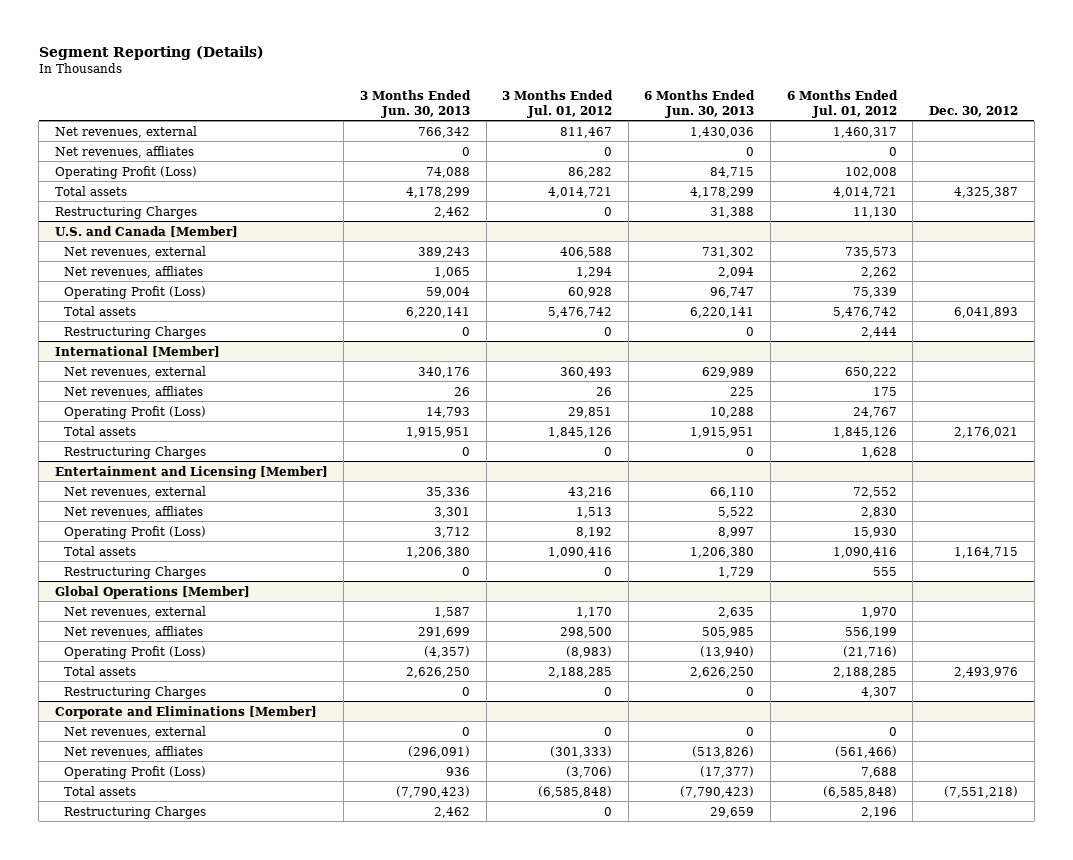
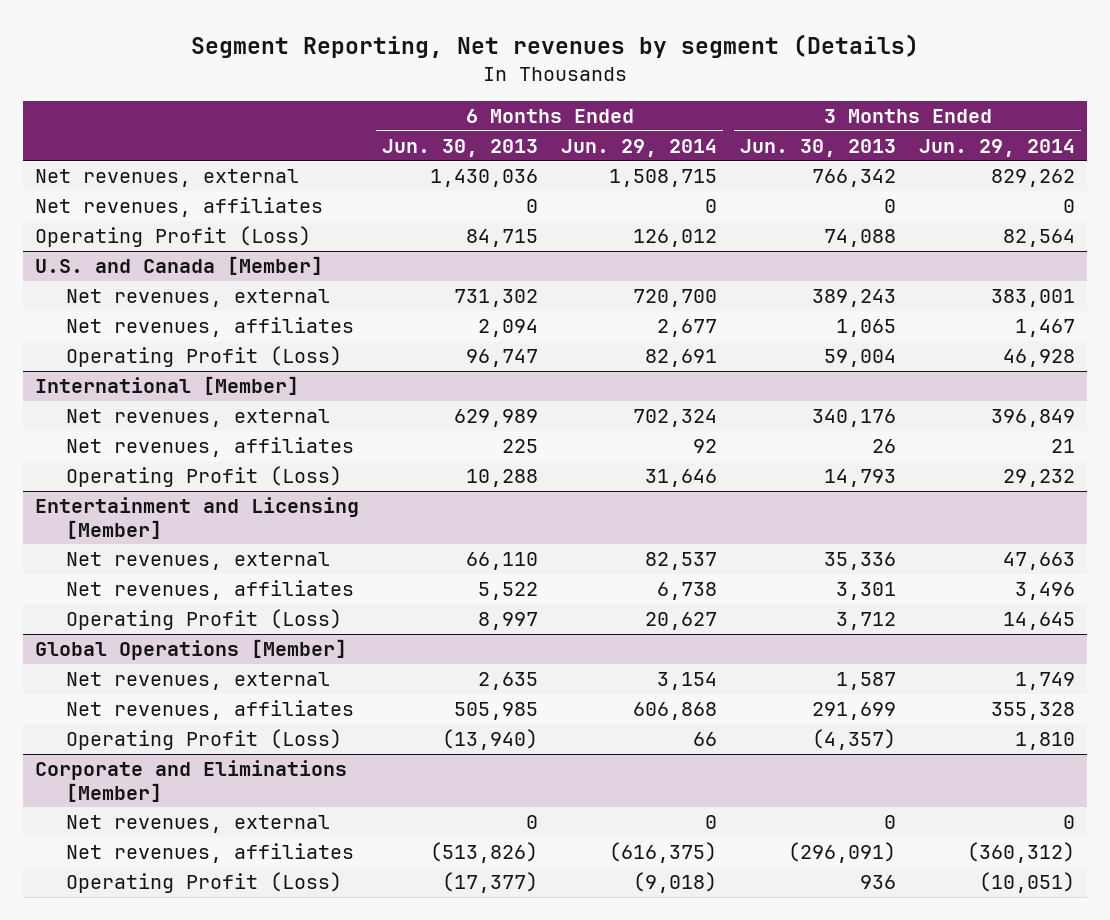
- Segment Reporting (Details)
+ Segment Reporting, Net revenues by segment (Details)
- | 3 Months Ended Jun. 30, 2013 | 3 Months Ended Jul. 01, 2012 | 6 Months Ended Jun. 30, 2013 | 6 Months Ended Jul. 01, 2012 | Dec. 30, 2012
+ | 6 Months Ended Jun. 30, 2013 | 6 Months Ended Jun. 29, 2014 | 3 Months Ended Jun. 30, 2013 | 3 Months Ended Jun. 29, 2014
- Net revenues, affliates | 0 | 0 | 0 | 0 |
+ Net revenues, affiliates | 0 | 0 | 0 | 0
- Total assets | 4,178,299 | 4,014,721 | 4,178,299 | 4,014,721 | 4,325,387
- Restructuring Charges | 2,462 | 0 | 31,388 | 11,130 |
@ U.S. and Canada [Member]
- Net revenues, affliates | 1,065 | 1,294 | 2,094 | 2,262 |
+ Net revenues, affiliates | 2,094 | 2,677 | 1,065 | 1,467
- Total assets | 6,220,141 | 5,476,742 | 6,220,141 | 5,476,742 | 6,041,893
- Restructuring Charges | 0 | 0 | 0 | 2,444 |
@ International [Member]
- Net revenues, affliates | 26 | 26 | 225 | 175 |
+ Net revenues, affiliates | 225 | 92 | 26 | 21
- Total assets | 1,915,951 | 1,845,126 | 1,915,951 | 1,845,126 | 2,176,021
- Restructuring Charges | 0 | 0 | 0 | 1,628 |
@ Entertainment and Licensing [Member]
- Net revenues, affliates | 3,301 | 1,513 | 5,522 | 2,830 |
+ Net revenues, affiliates | 5,522 | 6,738 | 3,301 | 3,496
- Total assets | 1,206,380 | 1,090,416 | 1,206,380 | 1,090,416 | 1,164,715
- Restructuring Charges | 0 | 0 | 1,729 | 555 |
@ Global Operations [Member]
- Net revenues, affliates | 291,699 | 298,500 | 505,985 | 556,199 |
+ Net revenues, affiliates | 505,985 | 606,868 | 291,699 | 355,328
- Total assets | 2,626,250 | 2,188,285 | 2,626,250 | 2,188,285 | 2,493,976
- Restructuring Charges | 0 | 0 | 0 | 4,307 |
@ Corporate and Eliminations [Member]
- Net revenues, affliates | (296,091) | (301,333) | (513,826) | (561,466) |
+ Net revenues, affiliates | (513,826) | (616,375) | (296,091) | (360,312)
- Total assets | (7,790,423) | (6,585,848) | (7,790,423) | (6,585,848) | (7,551,218)
- Restructuring Charges | 2,462 | 0 | 29,659 | 2,196 |

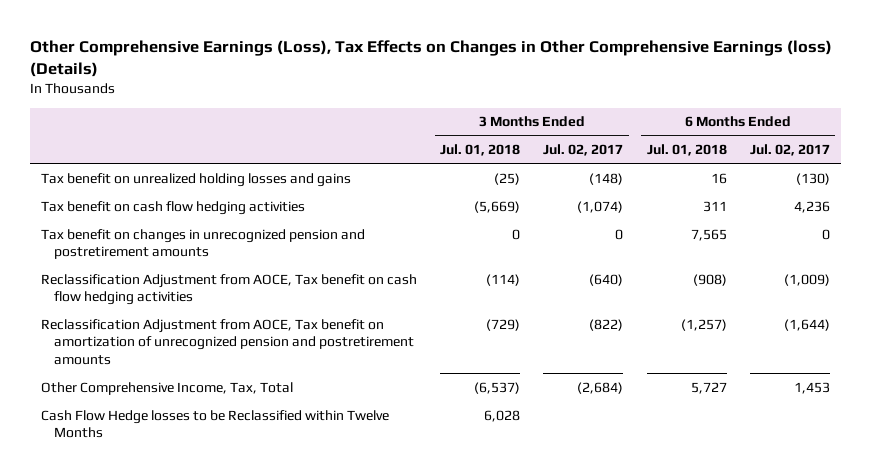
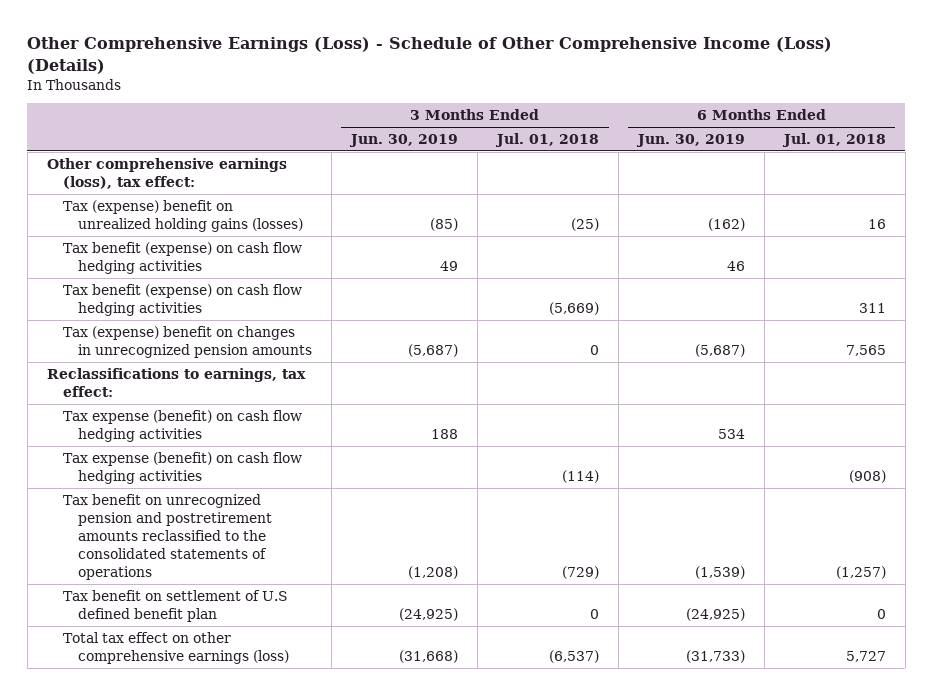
- Other Comprehensive Earnings (Loss), Tax Effects on Changes in Other Comprehensive Earnings (loss) (Details)
+ Other Comprehensive Earnings (Loss) - Schedule of Other Comprehensive Income (Loss) (Details)
- | 3 Months Ended Jul. 01, 2018 | 3 Months Ended Jul. 02, 2017 | 6 Months Ended Jul. 01, 2018 | 6 Months Ended Jul. 02, 2017
+ | 3 Months Ended Jun. 30, 2019 | 3 Months Ended Jul. 01, 2018 | 6 Months Ended Jun. 30, 2019 | 6 Months Ended Jul. 01, 2018
- Tax benefit on unrealized holding losses and gains | (25) | (148) | 16 | (130)
- Tax benefit on cash flow hedging activities | (5,669) | (1,074) | 311 | 4,236
- Tax benefit on changes in unrecognized pension and postretirement amounts | 0 | 0 | 7,565 | 0
- Reclassification Adjustment from AOCE, Tax benefit on cash flow hedging activities | (114) | (640) | (908) | (1,009)
- Reclassification Adjustment from AOCE, Tax benefit on amortization of unrecognized pension and postretirement amounts | (729) | (822) | (1,257) | (1,644)
- Other Comprehensive Income, Tax, Total | (6,537) | (2,684) | 5,727 | 1,453
- Cash Flow Hedge losses to be Reclassified within Twelve Months | 6,028 | | |
+ Other comprehensive earnings (loss), tax effect:
+ Tax (expense) benefit on unrealized holding gains (losses) | (85) | (25) | (162) | 16
+ Tax benefit (expense) on cash flow hedging activities | 49 | | 46 |
+ Tax benefit (expense) on cash flow hedging activities | | (5,669) | | 311
+ Tax (expense) benefit on changes in unrecognized pension amounts | (5,687) | 0 | (5,687) | 7,565
+ Reclassifications to earnings, tax effect:
+ Tax expense (benefit) on cash flow hedging activities | 188 | | 534 |
+ Tax expense (benefit) on cash flow hedging activities | | (114) | | (908)
+ Tax benefit on unrecognized pension and postretirement amounts reclassified to the consolidated statements of operations | (1,208) | (729) | (1,539) | (1,257)
+ Tax benefit on settlement of U.S defined benefit plan | (24,925) | 0 | (24,925) | 0
+ Total tax effect on other comprehensive earnings (loss) | (31,668) | (6,537) | (31,733) | 5,727

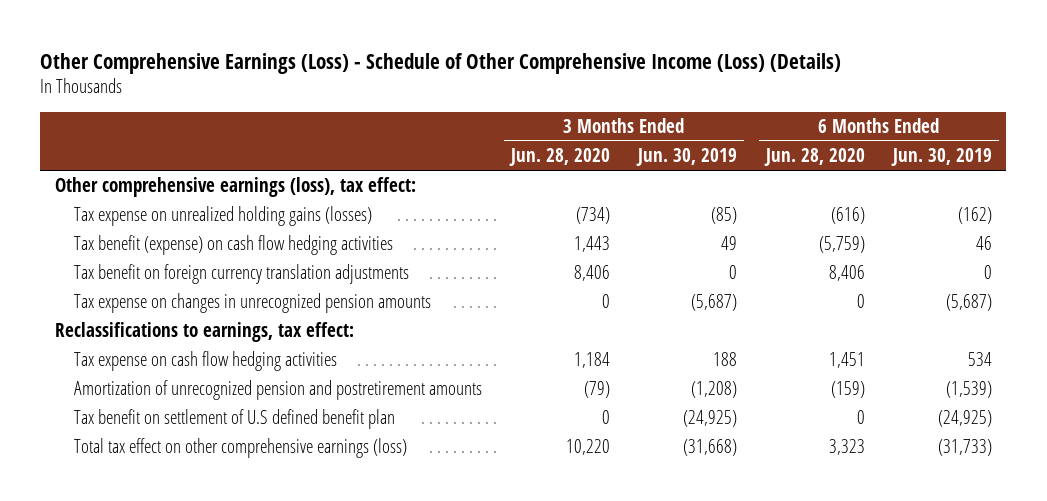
- | 3 Months Ended Jun. 30, 2019 | 3 Months Ended Jul. 01, 2018 | 6 Months Ended Jun. 30, 2019 | 6 Months Ended Jul. 01, 2018
+ | 3 Months Ended Jun. 28, 2020 | 3 Months Ended Jun. 30, 2019 | 6 Months Ended Jun. 28, 2020 | 6 Months Ended Jun. 30, 2019
- Tax (expense) benefit on unrealized holding gains (losses) | (85) | (25) | (162) | 16
+ Tax expense on unrealized holding gains (losses) | (734) | (85) | (616) | (162)
- Tax benefit (expense) on cash flow hedging activities | | (5,669) | | 311
- Tax (expense) benefit on changes in unrecognized pension amounts | (5,687) | 0 | (5,687) | 7,565
+ Tax benefit on foreign currency translation adjustments | 8,406 | 0 | 8,406 | 0
+ Tax expense on changes in unrecognized pension amounts | 0 | (5,687) | 0 | (5,687)
- Tax expense (benefit) on cash flow hedging activities | 188 | | 534 |
- Tax expense (benefit) on cash flow hedging activities | | (114) | | (908)
- Tax benefit on unrecognized pension and postretirement amounts reclassified to the consolidated statements of operations | (1,208) | (729) | (1,539) | (1,257)
+ Tax expense on cash flow hedging activities | 1,184 | 188 | 1,451 | 534
+ Amortization of unrecognized pension and postretirement amounts | (79) | (1,208) | (159) | (1,539)

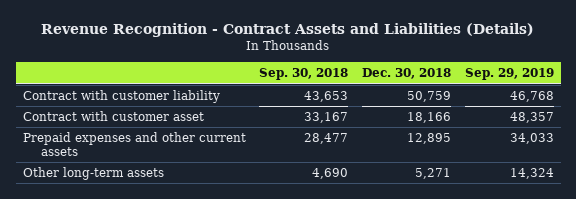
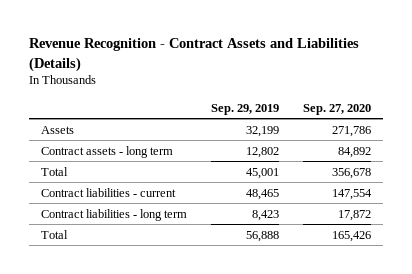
- | Sep. 30, 2018 | Dec. 30, 2018 | Sep. 29, 2019
+ | Sep. 29, 2019 | Sep. 27, 2020
- Contract with customer liability | 43,653 | 50,759 | 46,768
- Contract with customer asset | 33,167 | 18,166 | 48,357
- Prepaid expenses and other current assets | 28,477 | 12,895 | 34,033
- Other long-term assets | 4,690 | 5,271 | 14,324
+ Assets | 32,199 | 271,786
+ Contract assets - long term | 12,802 | 84,892
+ Total | 45,001 | 356,678
+ Contract liabilities - current | 48,465 | 147,554
+ Contract liabilities - long term | 8,423 | 17,872
+ Total | 56,888 | 165,426

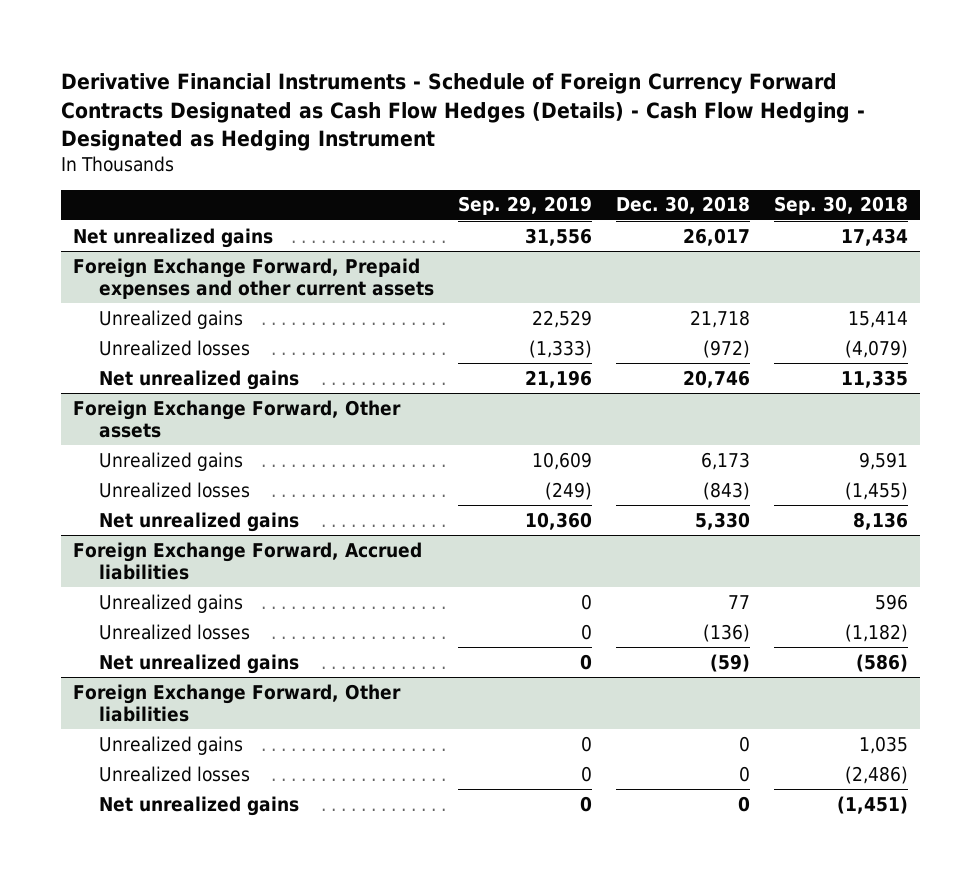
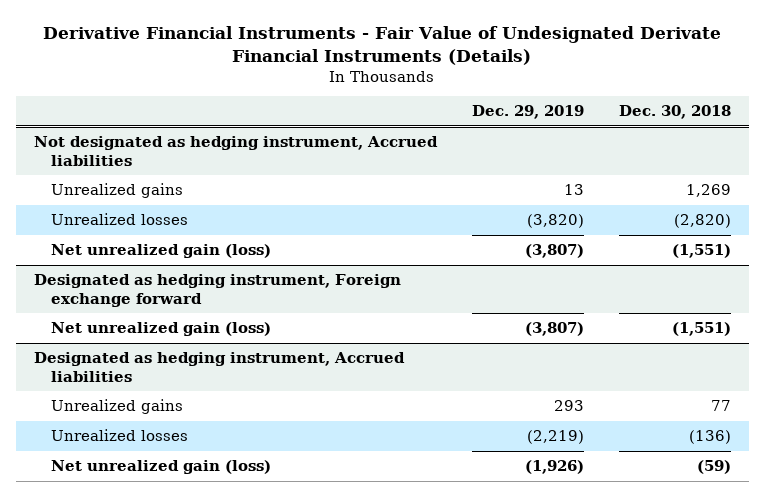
- Derivative Financial Instruments - Schedule of Foreign Currency Forward Contracts Designated as Cash Flow Hedges (Details) - Cash Flow Hedging - Designated as Hedging Instrument
+ Derivative Financial Instruments - Fair Value of Undesignated Derivate Financial Instruments (Details)
- | Sep. 29, 2019 | Dec. 30, 2018 | Sep. 30, 2018
+ | Dec. 29, 2019 | Dec. 30, 2018
- Net unrealized gains | 31,556 | 26,017 | 17,434
- Foreign Exchange Forward, Prepaid expenses and other current assets
- Unrealized gains | 22,529 | 21,718 | 15,414
- Unrealized losses | (1,333) | (972) | (4,079)
- Net unrealized gains | 21,196 | 20,746 | 11,335
- Foreign Exchange Forward, Other assets
- Unrealized gains | 10,609 | 6,173 | 9,591
- Unrealized losses | (249) | (843) | (1,455)
- Net unrealized gains | 10,360 | 5,330 | 8,136
- Foreign Exchange Forward, Accrued liabilities
+ Not designated as hedging instrument, Accrued liabilities
+ Unrealized gains | 13 | 1,269
+ Unrealized losses | (3,820) | (2,820)
+ Net unrealized gain (loss) | (3,807) | (1,551)
+ Designated as hedging instrument, Foreign exchange forward
+ Net unrealized gain (loss) | (3,807) | (1,551)
+ Designated as hedging instrument, Accrued liabilities
- Net unrealized gains | 0 | (59) | (586)
- Foreign Exchange Forward, Other liabilities
- Unrealized gains | 0 | 0 | 1,035
- Unrealized losses | 0 | 0 | (2,486)
- Net unrealized gains | 0 | 0 | (1,451)
+ Net unrealized gain (loss) | (1,926) | (59)

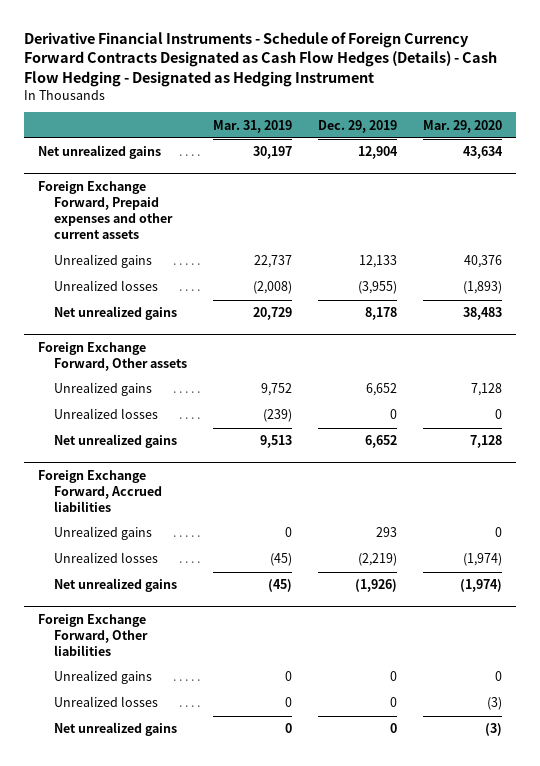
- Derivative Financial Instruments - Fair Value of Undesignated Derivate Financial Instruments (Details)
+ Derivative Financial Instruments - Schedule of Foreign Currency Forward Contracts Designated as Cash Flow Hedges (Details) - Cash Flow Hedging - Designated as Hedging Instrument
- | Dec. 29, 2019 | Dec. 30, 2018
+ | Mar. 31, 2019 | Dec. 29, 2019 | Mar. 29, 2020
- Not designated as hedging instrument, Accrued liabilities
- Unrealized gains | 13 | 1,269
- Unrealized losses | (3,820) | (2,820)
- Net unrealized gain (loss) | (3,807) | (1,551)
- Designated as hedging instrument, Foreign exchange forward
- Net unrealized gain (loss) | (3,807) | (1,551)
- Designated as hedging instrument, Accrued liabilities
+ Net unrealized gains | 30,197 | 12,904 | 43,634
+ Foreign Exchange Forward, Prepaid expenses and other current assets
+ Unrealized gains | 22,737 | 12,133 | 40,376
+ Unrealized losses | (2,008) | (3,955) | (1,893)
+ Net unrealized gains | 20,729 | 8,178 | 38,483
+ Foreign Exchange Forward, Other assets
+ Unrealized gains | 9,752 | 6,652 | 7,128
+ Unrealized losses | (239) | 0 | 0
+ Net unrealized gains | 9,513 | 6,652 | 7,128
+ Foreign Exchange Forward, Accrued liabilities
- Net unrealized gain (loss) | (1,926) | (59)
+ Net unrealized gains | (45) | (1,926) | (1,974)
+ Foreign Exchange Forward, Other liabilities
+ Unrealized gains | 0 | 0 | 0
+ Unrealized losses | 0 | 0 | (3)
+ Net unrealized gains | 0 | 0 | (3)

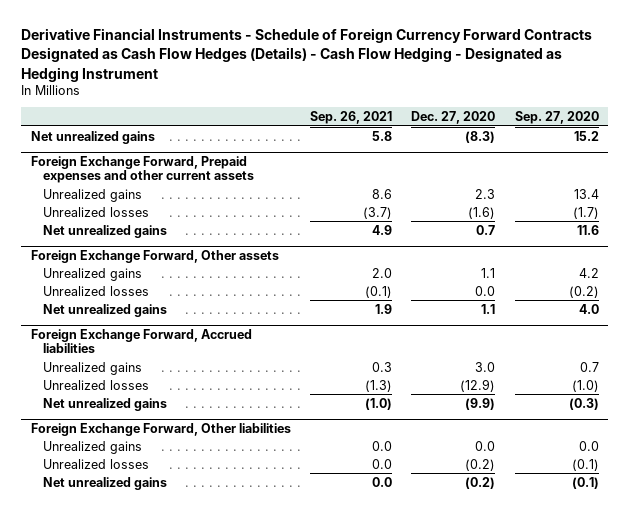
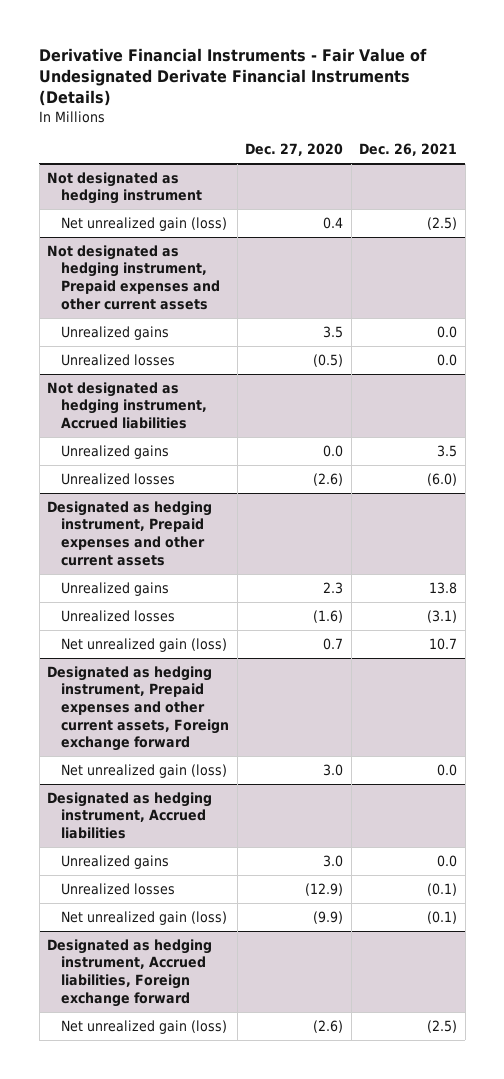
- Derivative Financial Instruments - Schedule of Foreign Currency Forward Contracts Designated as Cash Flow Hedges (Details) - Cash Flow Hedging - Designated as Hedging Instrument
+ Derivative Financial Instruments - Fair Value of Undesignated Derivate Financial Instruments (Details)
- | Sep. 26, 2021 | Dec. 27, 2020 | Sep. 27, 2020
+ | Dec. 27, 2020 | Dec. 26, 2021
- Net unrealized gains | 5.8 | (8.3) | 15.2
- Foreign Exchange Forward, Prepaid expenses and other current assets
+ Not designated as hedging instrument
+ Net unrealized gain (loss) | 0.4 | (2.5)
+ Not designated as hedging instrument, Prepaid expenses and other current assets
+ Unrealized gains | 3.5 | 0.0
+ Unrealized losses | (0.5) | 0.0
+ Not designated as hedging instrument, Accrued liabilities
+ Unrealized gains | 0.0 | 3.5
+ Unrealized losses | (2.6) | (6.0)
+ Designated as hedging instrument, Prepaid expenses and other current assets
- Net unrealized gains | 4.9 | 0.7 | 11.6
- Foreign Exchange Forward, Other assets
- Unrealized gains | 2.0 | 1.1 | 4.2
- Unrealized losses | (0.1) | 0.0 | (0.2)
- Net unrealized gains | 1.9 | 1.1 | 4.0
- Foreign Exchange Forward, Accrued liabilities
+ Net unrealized gain (loss) | 0.7 | 10.7
+ Designated as hedging instrument, Prepaid expenses and other current assets, Foreign exchange forward
+ Net unrealized gain (loss) | 3.0 | 0.0
+ Designated as hedging instrument, Accrued liabilities
- Net unrealized gains | (1.0) | (9.9) | (0.3)
- Foreign Exchange Forward, Other liabilities
- Unrealized gains | 0.0 | 0.0 | 0.0
- Unrealized losses | 0.0 | (0.2) | (0.1)
- Net unrealized gains | 0.0 | (0.2) | (0.1)
+ Net unrealized gain (loss) | (9.9) | (0.1)
+ Designated as hedging instrument, Accrued liabilities, Foreign exchange forward
+ Net unrealized gain (loss) | (2.6) | (2.5)

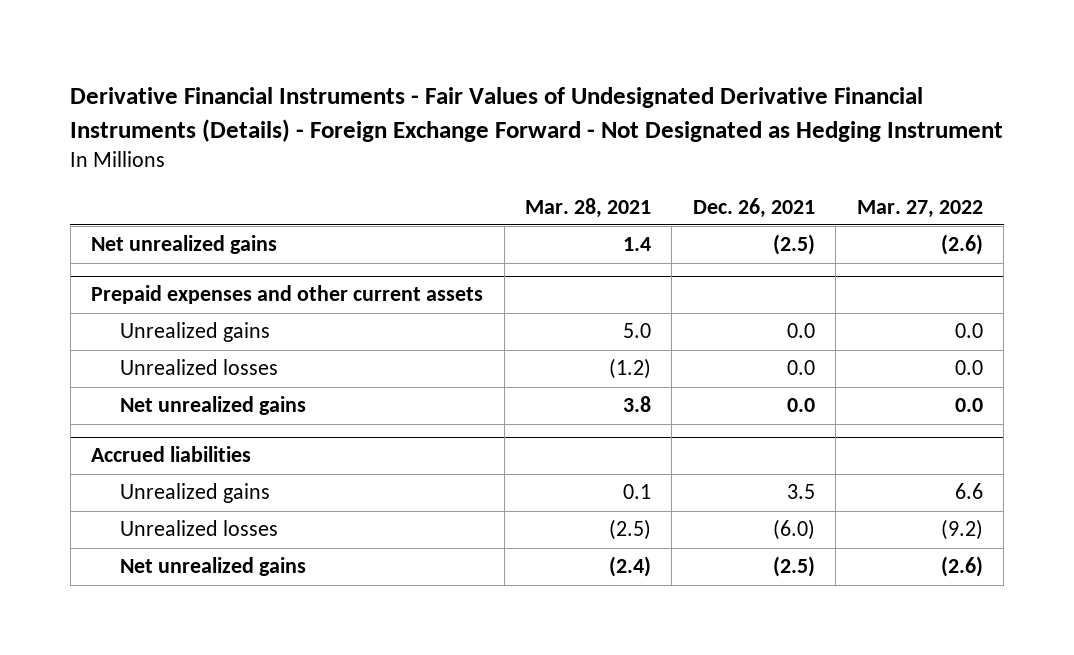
- Derivative Financial Instruments - Fair Value of Undesignated Derivate Financial Instruments (Details)
+ Derivative Financial Instruments - Fair Values of Undesignated Derivative Financial Instruments (Details) - Foreign Exchange Forward - Not Designated as Hedging Instrument
- | Dec. 27, 2020 | Dec. 26, 2021
+ | Mar. 28, 2021 | Dec. 26, 2021 | Mar. 27, 2022
- Not designated as hedging instrument
- Net unrealized gain (loss) | 0.4 | (2.5)
- Not designated as hedging instrument, Prepaid expenses and other current assets
+ Net unrealized gains | 1.4 | (2.5) | (2.6)
+ Prepaid expenses and other current assets
- Not designated as hedging instrument, Accrued liabilities
+ Net unrealized gains | 3.8 | 0.0 | 0.0
+ Accrued liabilities
- Designated as hedging instrument, Prepaid expenses and other current assets
- Unrealized gains | 2.3 | 13.8
- Unrealized losses | (1.6) | (3.1)
- Net unrealized gain (loss) | 0.7 | 10.7
- Designated as hedging instrument, Prepaid expenses and other current assets, Foreign exchange forward
- Net unrealized gain (loss) | 3.0 | 0.0
- Designated as hedging instrument, Accrued liabilities
- Unrealized gains | 3.0 | 0.0
- Unrealized losses | (12.9) | (0.1)
- Net unrealized gain (loss) | (9.9) | (0.1)
- Designated as hedging instrument, Accrued liabilities, Foreign exchange forward
- Net unrealized gain (loss) | (2.6) | (2.5)
+ Net unrealized gains | (2.4) | (2.5) | (2.6)

